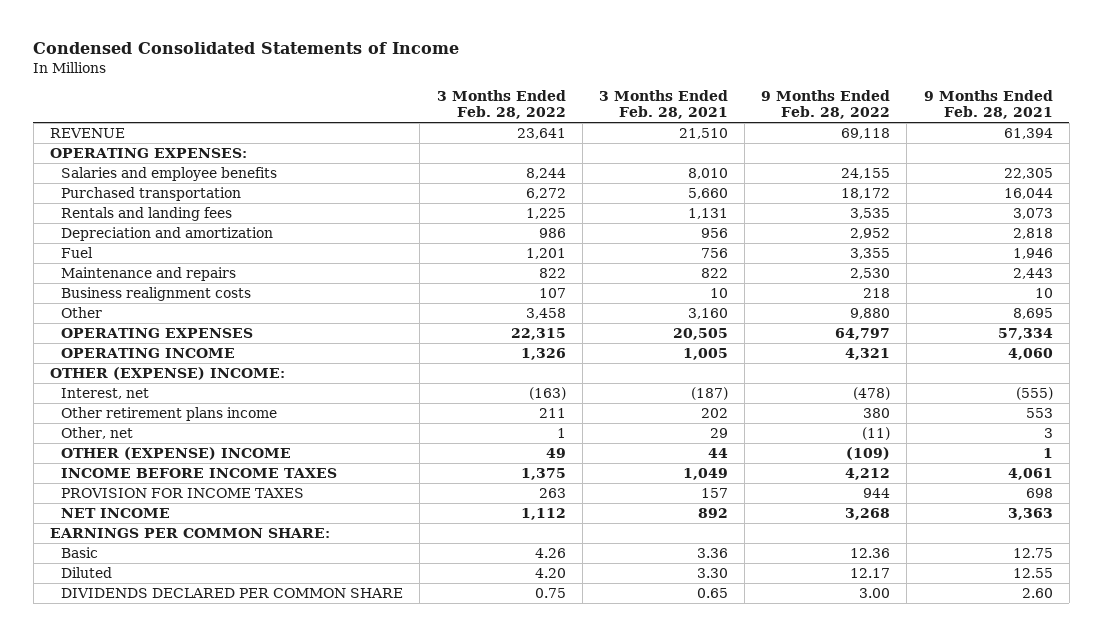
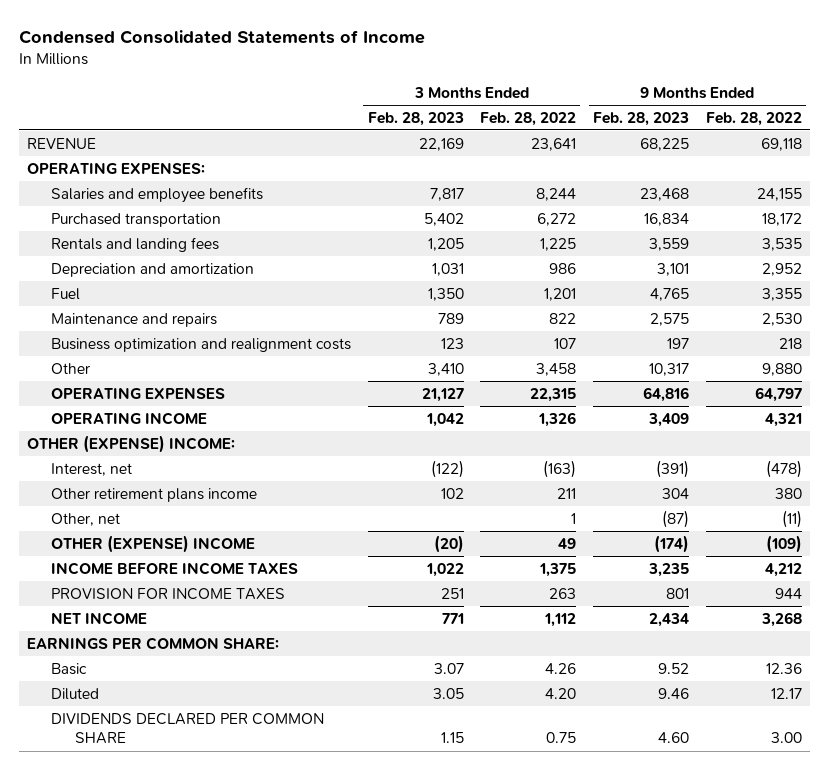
- | 3 Months Ended Feb. 28, 2022 | 3 Months Ended Feb. 28, 2021 | 9 Months Ended Feb. 28, 2022 | 9 Months Ended Feb. 28, 2021
+ | 3 Months Ended Feb. 28, 2023 | 3 Months Ended Feb. 28, 2022 | 9 Months Ended Feb. 28, 2023 | 9 Months Ended Feb. 28, 2022
- Business realignment costs | 107 | 10 | 218 | 10
+ Business optimization and realignment costs | 123 | 107 | 197 | 218

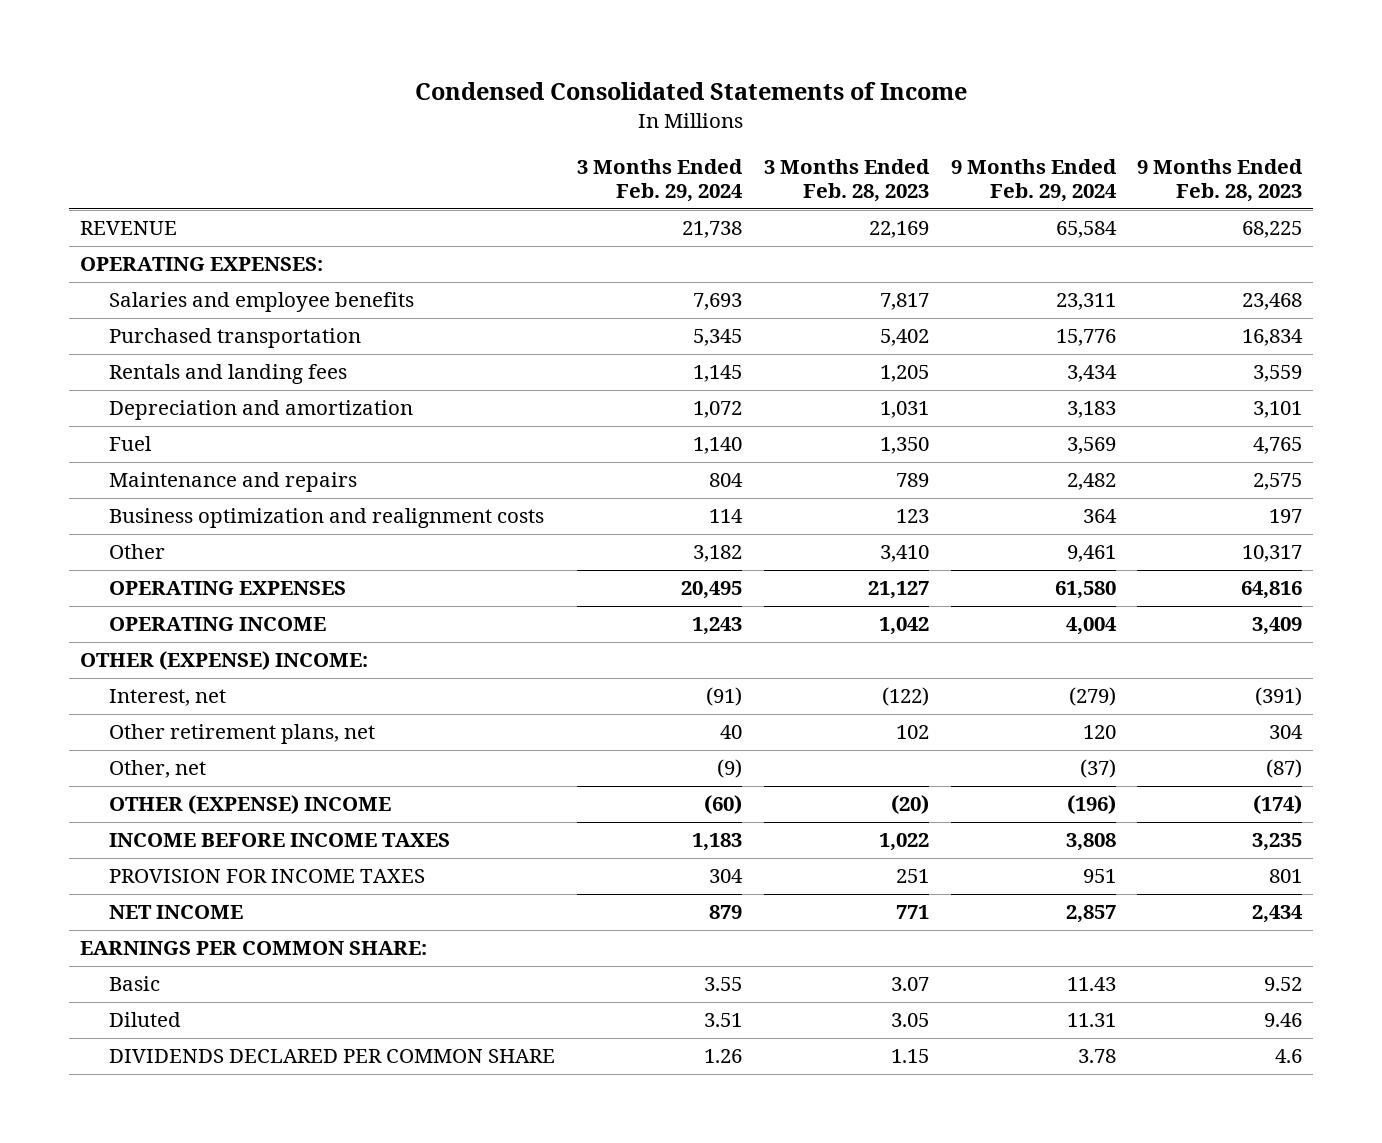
- | 3 Months Ended Feb. 28, 2023 | 3 Months Ended Feb. 28, 2022 | 9 Months Ended Feb. 28, 2023 | 9 Months Ended Feb. 28, 2022
+ | 3 Months Ended Feb. 29, 2024 | 3 Months Ended Feb. 28, 2023 | 9 Months Ended Feb. 29, 2024 | 9 Months Ended Feb. 28, 2023
- Other retirement plans income | 102 | 211 | 304 | 380
+ Other retirement plans, net | 40 | 102 | 120 | 304
- DIVIDENDS DECLARED PER COMMON SHARE | 1.15 | 0.75 | 4.60 | 3.00
+ DIVIDENDS DECLARED PER COMMON SHARE | 1.26 | 1.15 | 3.78 | 4.6

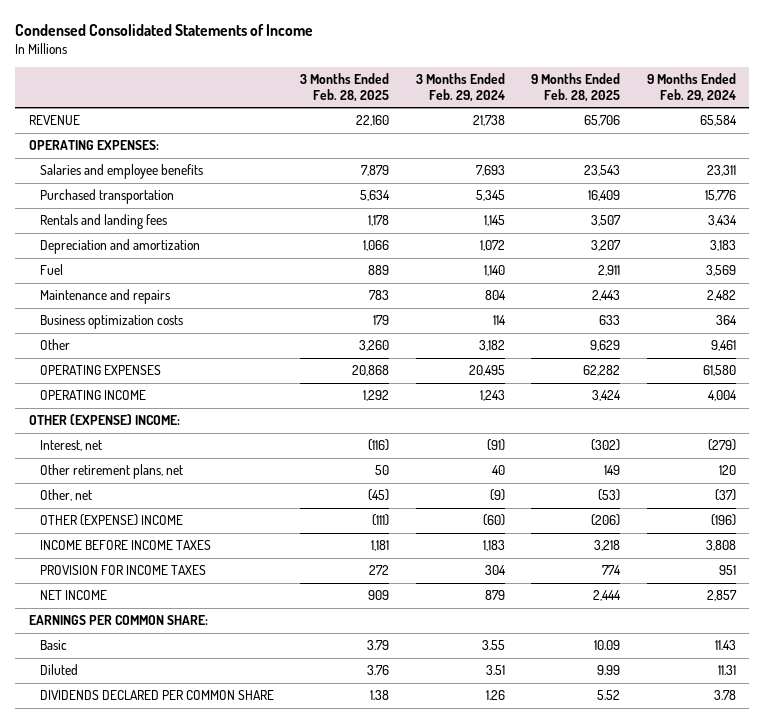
- | 3 Months Ended Feb. 29, 2024 | 3 Months Ended Feb. 28, 2023 | 9 Months Ended Feb. 29, 2024 | 9 Months Ended Feb. 28, 2023
+ | 3 Months Ended Feb. 28, 2025 | 3 Months Ended Feb. 29, 2024 | 9 Months Ended Feb. 28, 2025 | 9 Months Ended Feb. 29, 2024
- Business optimization and realignment costs | 114 | 123 | 364 | 197
+ Business optimization costs | 179 | 114 | 633 | 364

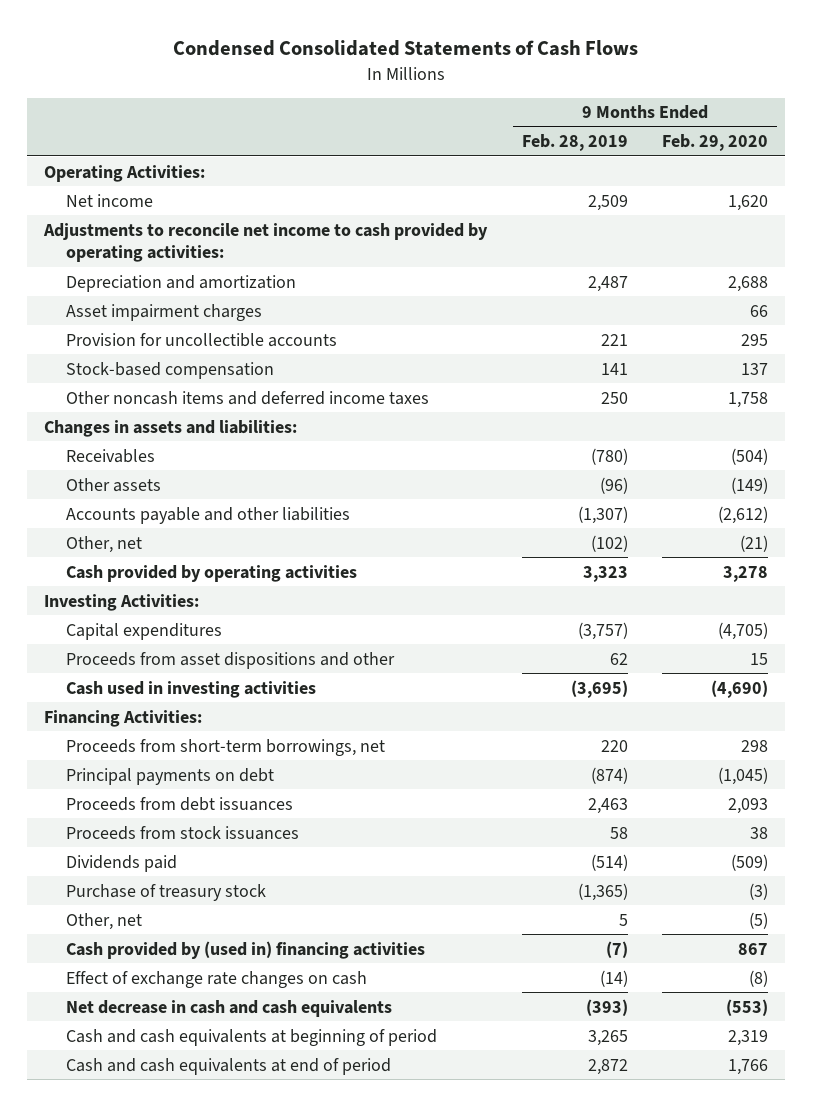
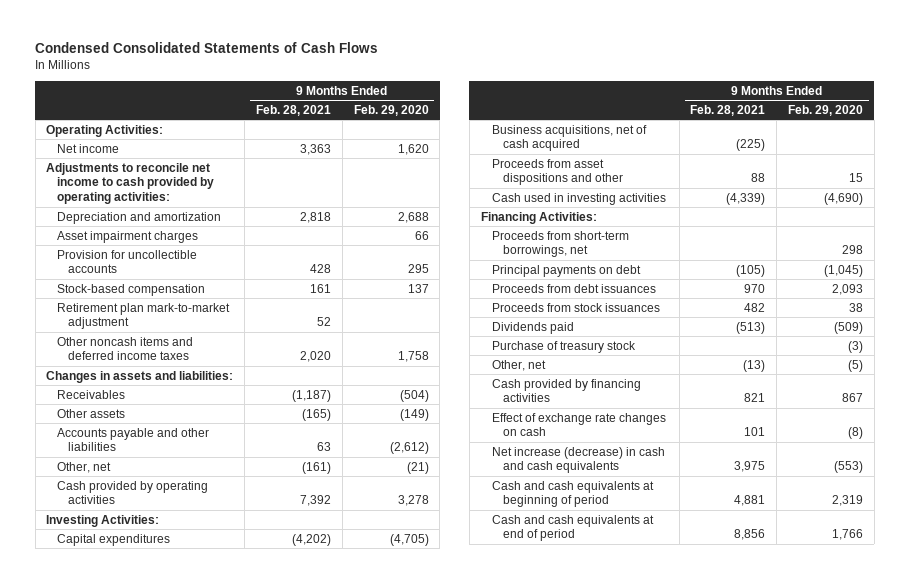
- | 9 Months Ended Feb. 28, 2019 | 9 Months Ended Feb. 29, 2020
+ | 9 Months Ended Feb. 28, 2021 | 9 Months Ended Feb. 29, 2020
+ Retirement plan mark-to-market adjustment | 52 |
+ Business acquisitions, net of cash acquired | (225) |
- Cash provided by (used in) financing activities | (7) | 867
+ Cash provided by financing activities | 821 | 867
- Net decrease in cash and cash equivalents | (393) | (553)
+ Net increase (decrease) in cash and cash equivalents | 3,975 | (553)

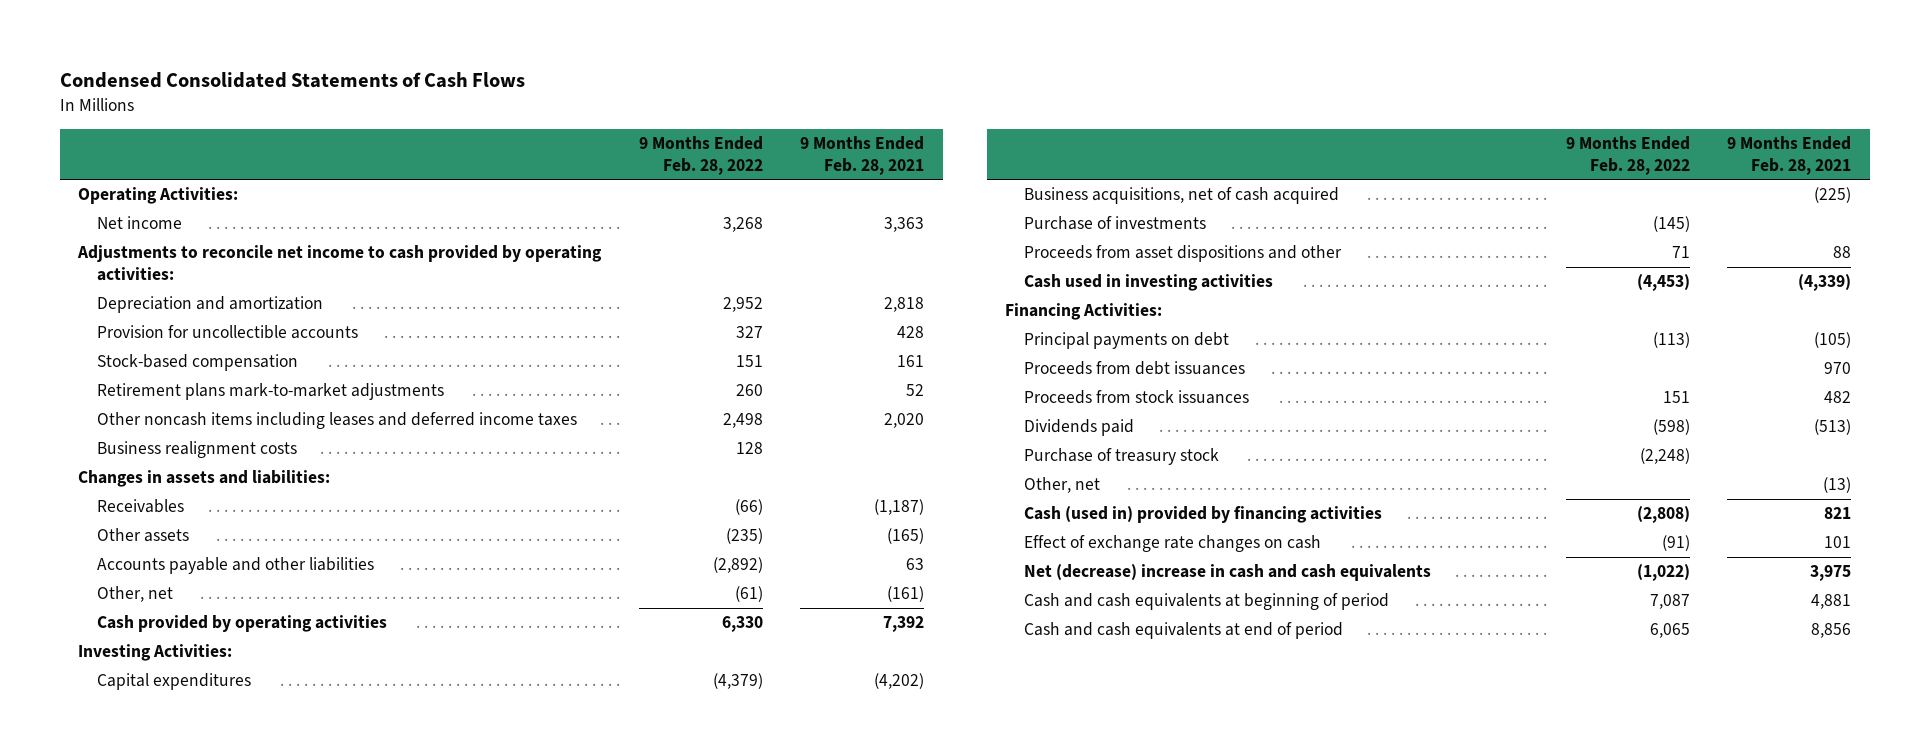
- | 9 Months Ended Feb. 28, 2021 | 9 Months Ended Feb. 29, 2020
+ | 9 Months Ended Feb. 28, 2022 | 9 Months Ended Feb. 28, 2021
- Asset impairment charges | | 66
- Retirement plan mark-to-market adjustment | 52 |
- Other noncash items and deferred income taxes | 2,020 | 1,758
+ Retirement plans mark-to-market adjustments | 260 | 52
+ Other noncash items including leases and deferred income taxes | 2,498 | 2,020
+ Business realignment costs | 128 |
+ Purchase of investments | (145) |
- Proceeds from short-term borrowings, net | | 298
- Cash provided by financing activities | 821 | 867
+ Cash (used in) provided by financing activities | (2,808) | 821
- Net increase (decrease) in cash and cash equivalents | 3,975 | (553)
+ Net (decrease) increase in cash and cash equivalents | (1,022) | 3,975

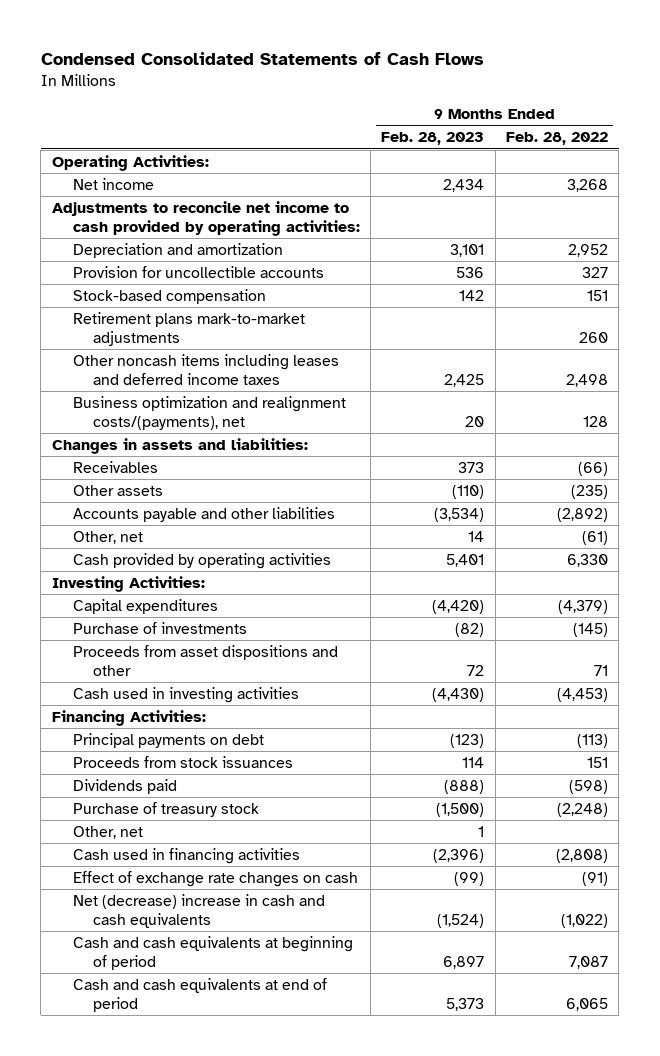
- | 9 Months Ended Feb. 28, 2022 | 9 Months Ended Feb. 28, 2021
+ | 9 Months Ended Feb. 28, 2023 | 9 Months Ended Feb. 28, 2022
- Business realignment costs | 128 |
+ Business optimization and realignment costs/(payments), net | 20 | 128
- Business acquisitions, net of cash acquired | | (225)
- Proceeds from debt issuances | | 970
- Cash (used in) provided by financing activities | (2,808) | 821
+ Cash used in financing activities | (2,396) | (2,808)

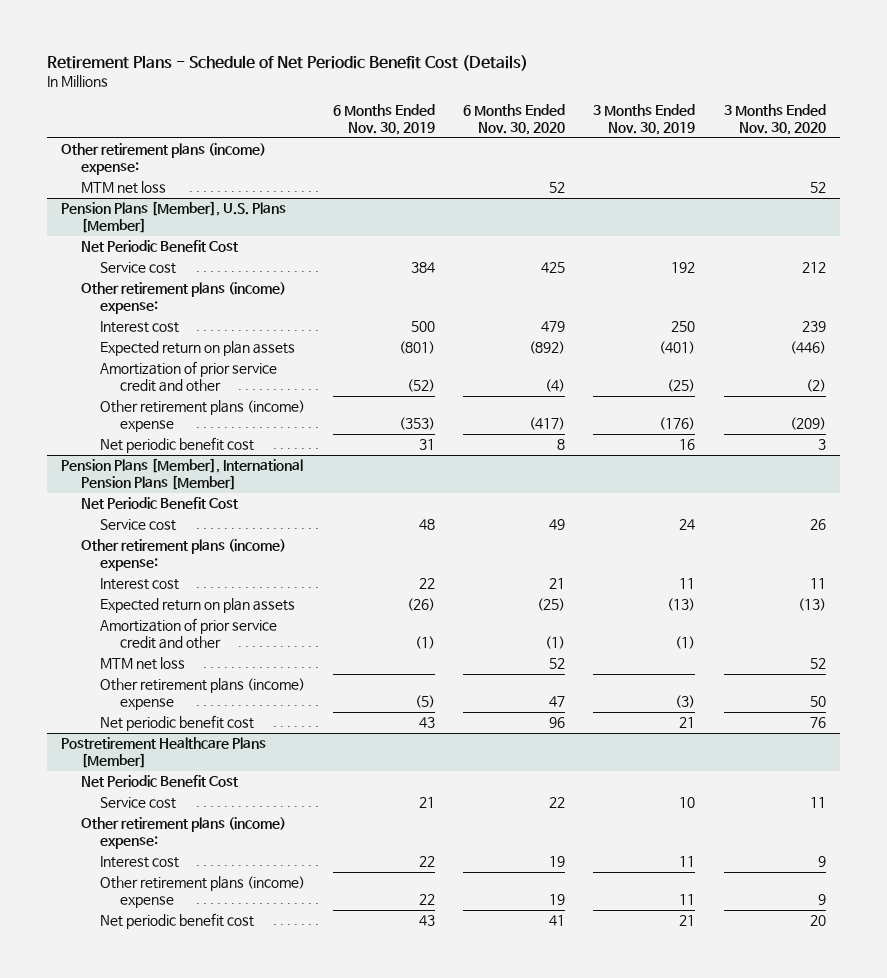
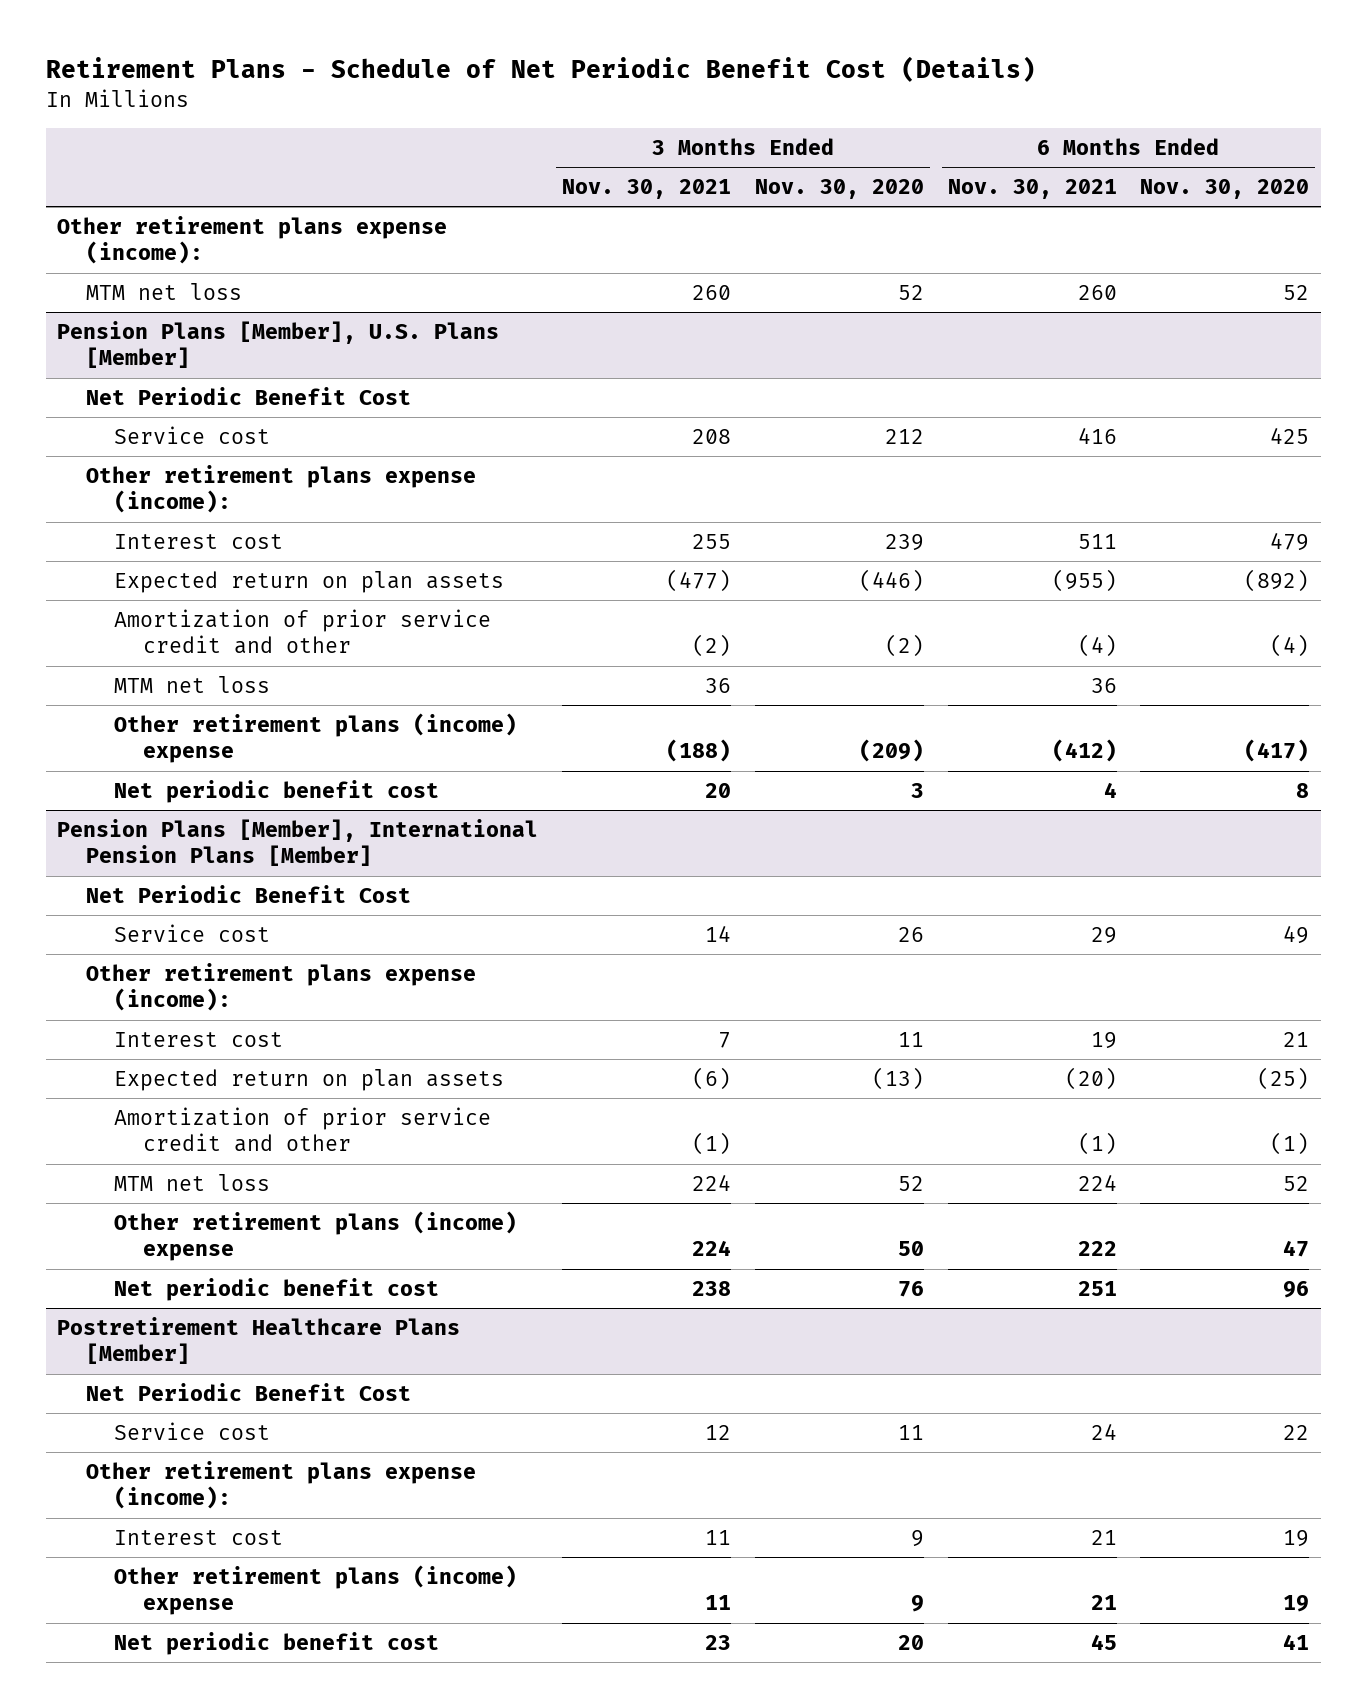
- | 6 Months Ended Nov. 30, 2019 | 6 Months Ended Nov. 30, 2020 | 3 Months Ended Nov. 30, 2019 | 3 Months Ended Nov. 30, 2020
+ | 3 Months Ended Nov. 30, 2021 | 3 Months Ended Nov. 30, 2020 | 6 Months Ended Nov. 30, 2021 | 6 Months Ended Nov. 30, 2020
- Other retirement plans (income) expense:
+ Other retirement plans expense (income):
@ Pension Plans [Member], U.S. Plans [Member]
- Other retirement plans (income) expense:
+ Other retirement plans expense (income):
+ MTM net loss | 36 | | 36 |
@ Pension Plans [Member], International Pension Plans [Member]
- Other retirement plans (income) expense:
+ Other retirement plans expense (income):
@ Postretirement Healthcare Plans [Member]
- Other retirement plans (income) expense:
+ Other retirement plans expense (income):

